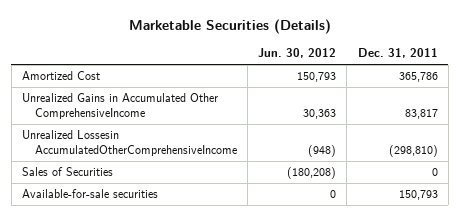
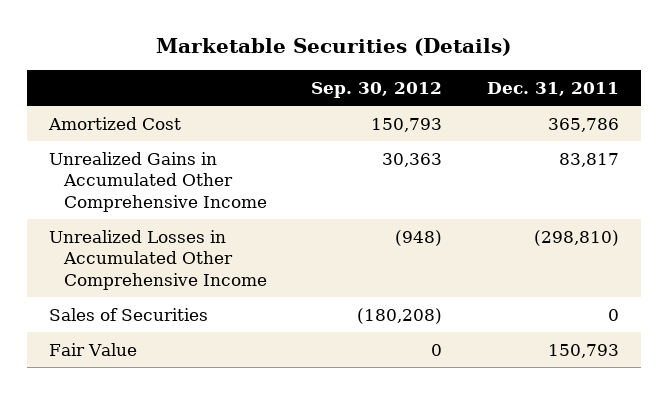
- | Jun. 30, 2012 | Dec. 31, 2011
+ | Sep. 30, 2012 | Dec. 31, 2011
- Unrealized Gains in Accumulated Other ComprehensiveIncome | 30,363 | 83,817
- Unrealized Lossesin AccumulatedOtherComprehensiveIncome | (948) | (298,810)
+ Unrealized Gains in Accumulated Other Comprehensive Income | 30,363 | 83,817
+ Unrealized Losses in Accumulated Other Comprehensive Income | (948) | (298,810)
- Available-for-sale securities | 0 | 150,793
+ Fair Value | 0 | 150,793

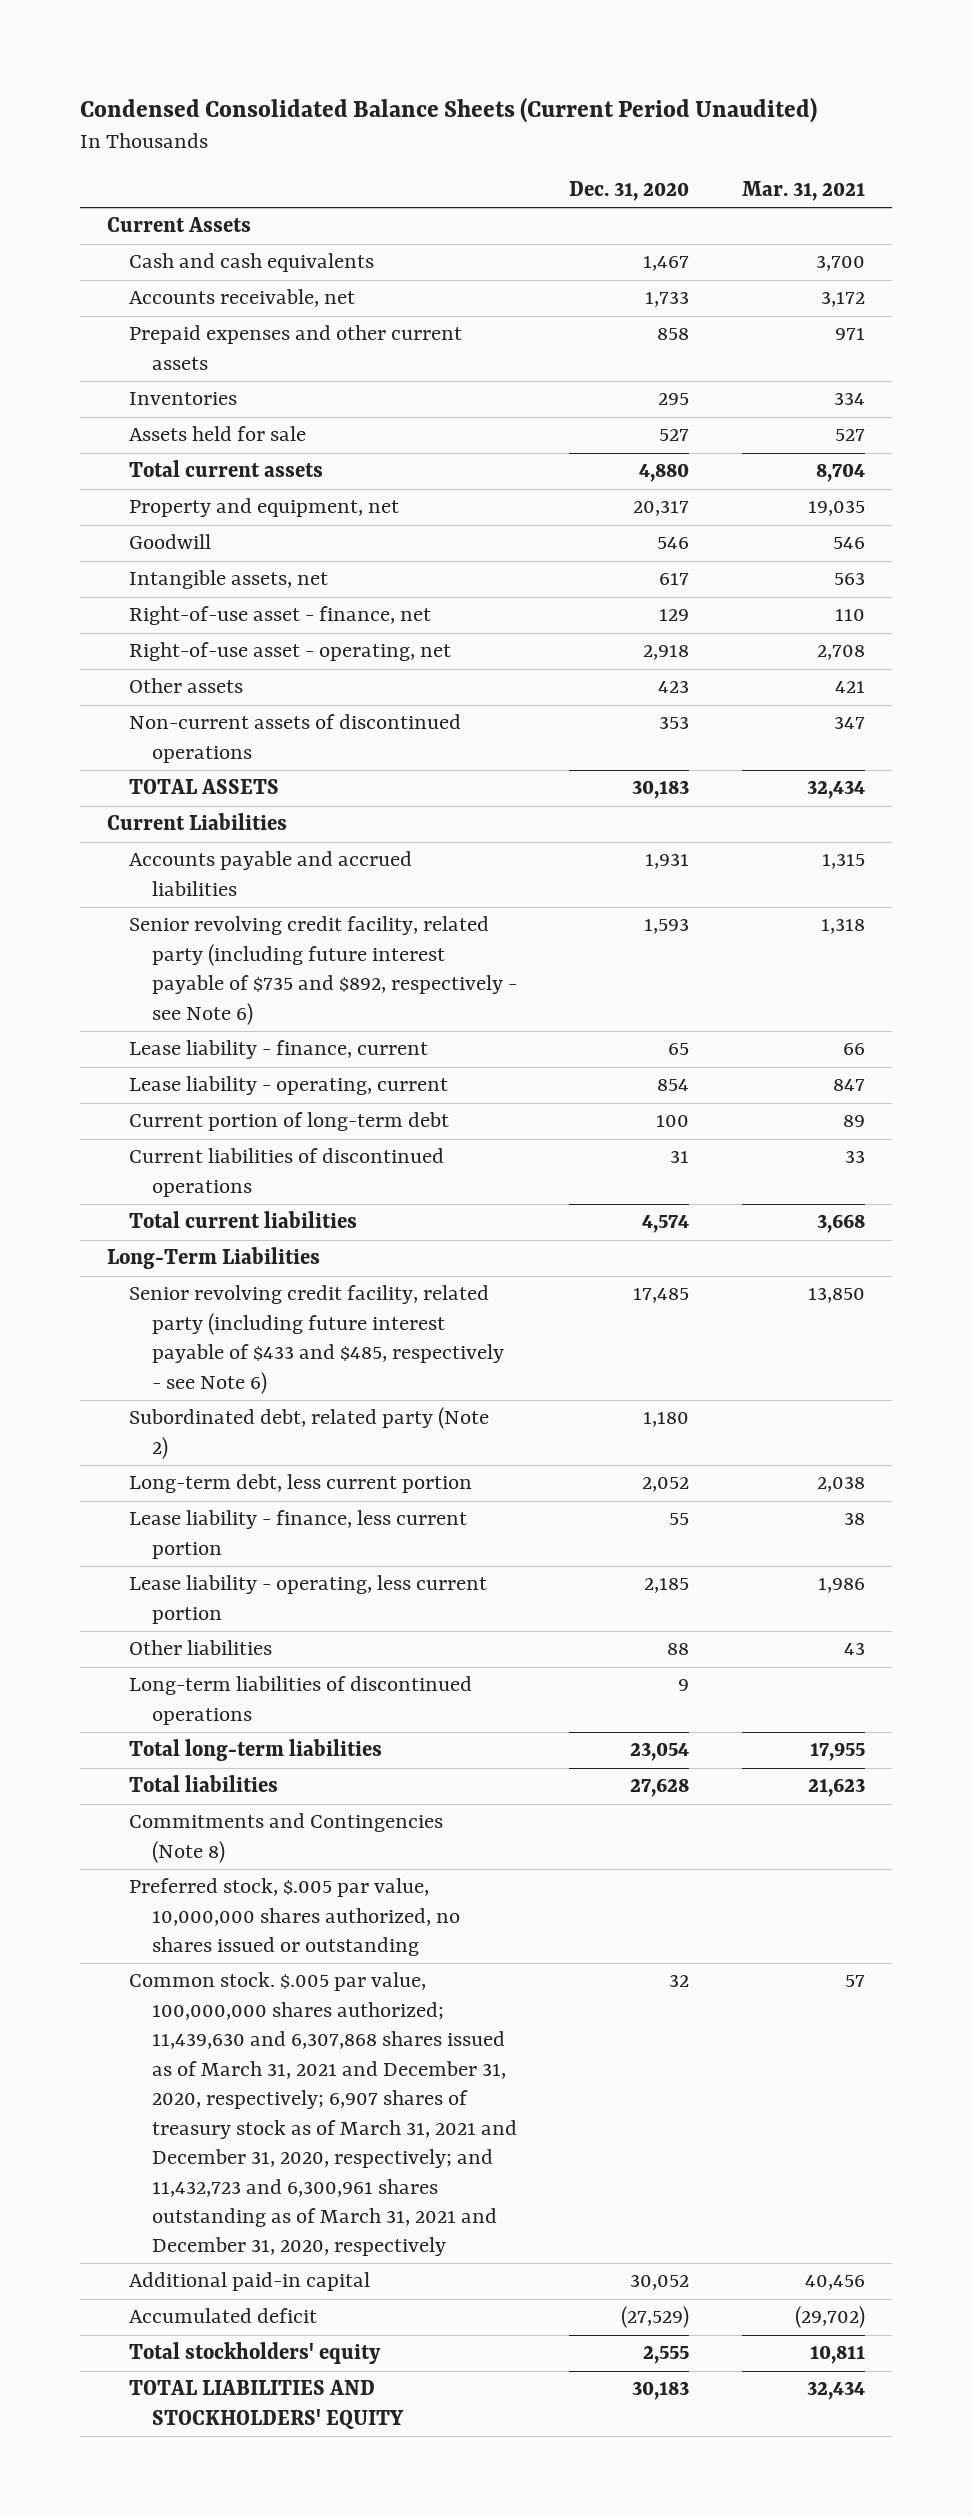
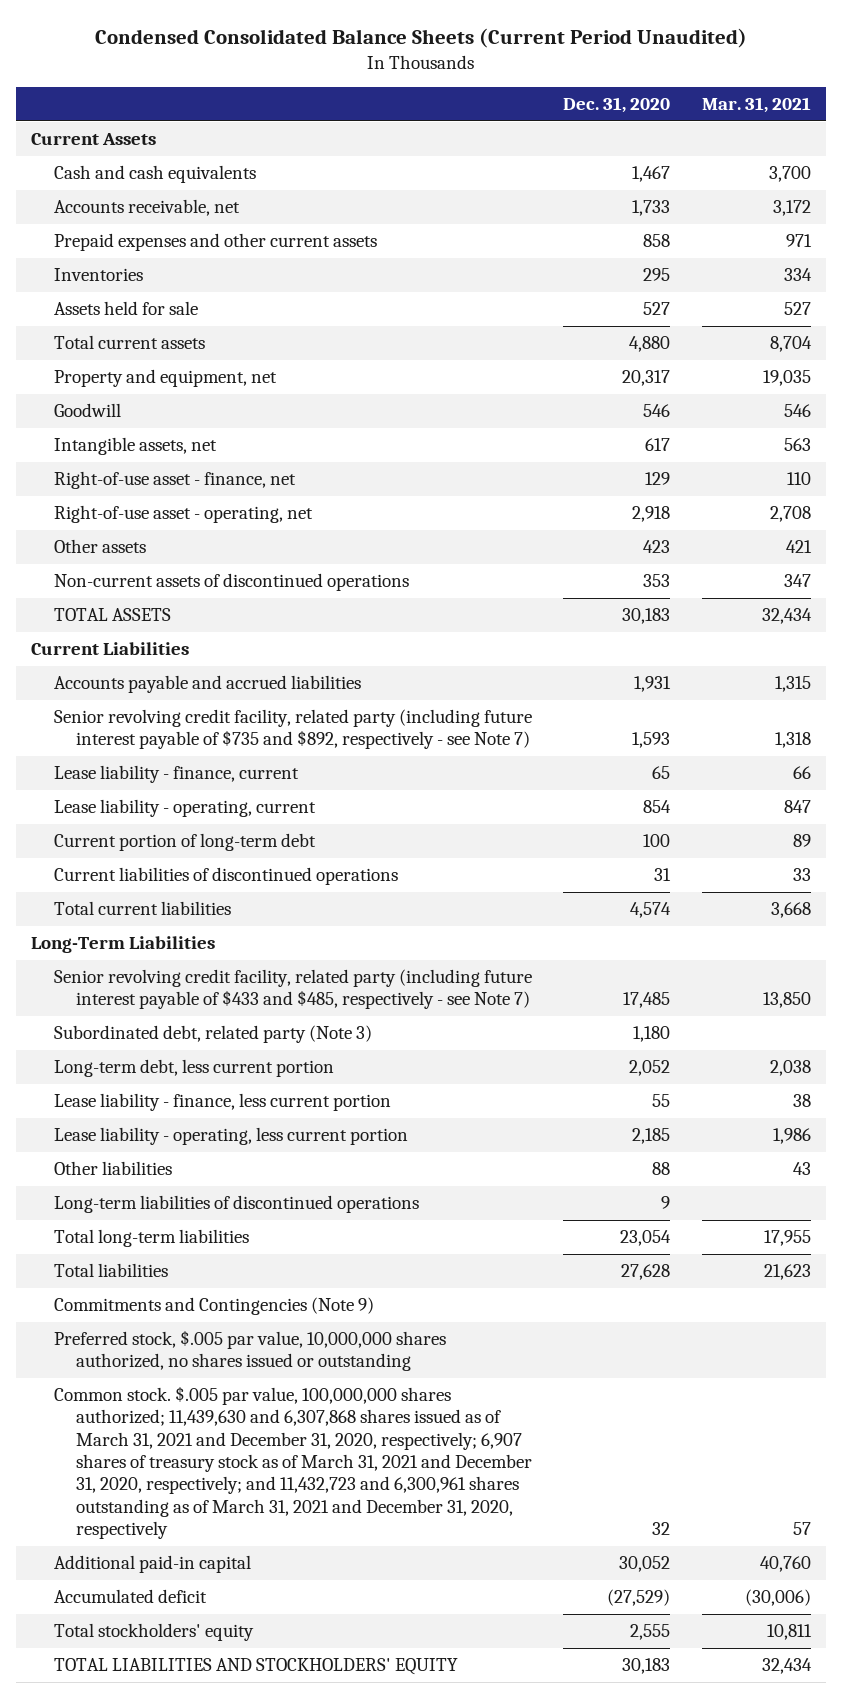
- Senior revolving credit facility, related party (including future interest payable of $735 and $892, respectively - see Note 6) | 1,593 | 1,318
+ Senior revolving credit facility, related party (including future interest payable of $735 and $892, respectively - see Note 7) | 1,593 | 1,318
- Senior revolving credit facility, related party (including future interest payable of $433 and $485, respectively - see Note 6) | 17,485 | 13,850
- Subordinated debt, related party (Note 2) | 1,180 |
+ Senior revolving credit facility, related party (including future interest payable of $433 and $485, respectively - see Note 7) | 17,485 | 13,850
+ Subordinated debt, related party (Note 3) | 1,180 |
- Commitments and Contingencies (Note 8)
+ Commitments and Contingencies (Note 9)
- Additional paid-in capital | 30,052 | 40,456
- Accumulated deficit | (27,529) | (29,702)
+ Additional paid-in capital | 30,052 | 40,760
+ Accumulated deficit | (27,529) | (30,006)

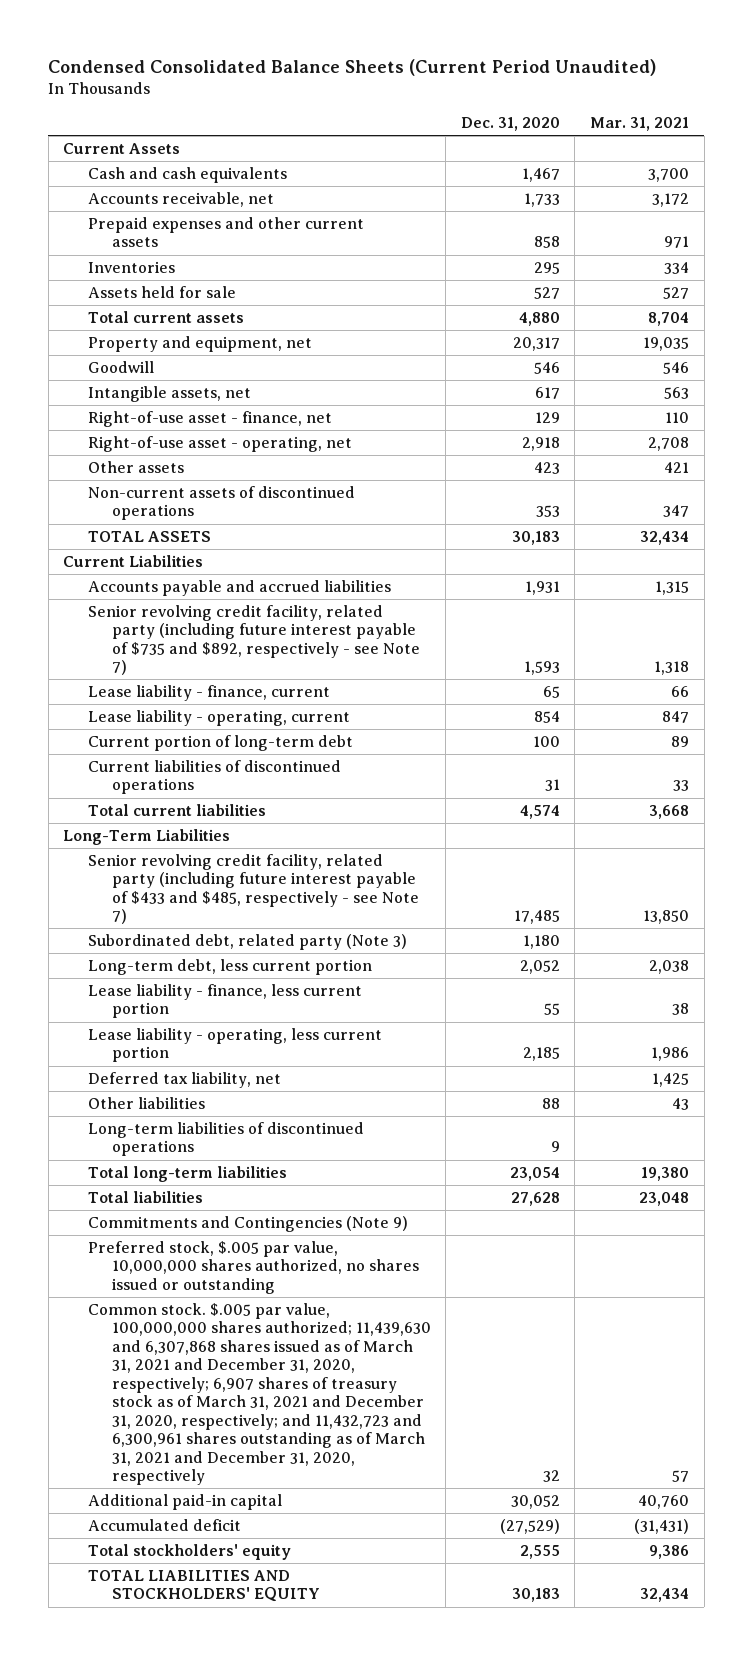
+ Deferred tax liability, net | | 1,425
- Total long-term liabilities | 23,054 | 17,955
- Total liabilities | 27,628 | 21,623
+ Total long-term liabilities | 23,054 | 19,380
+ Total liabilities | 27,628 | 23,048
- Accumulated deficit | (27,529) | (30,006)
- Total stockholders' equity | 2,555 | 10,811
+ Accumulated deficit | (27,529) | (31,431)
+ Total stockholders' equity | 2,555 | 9,386

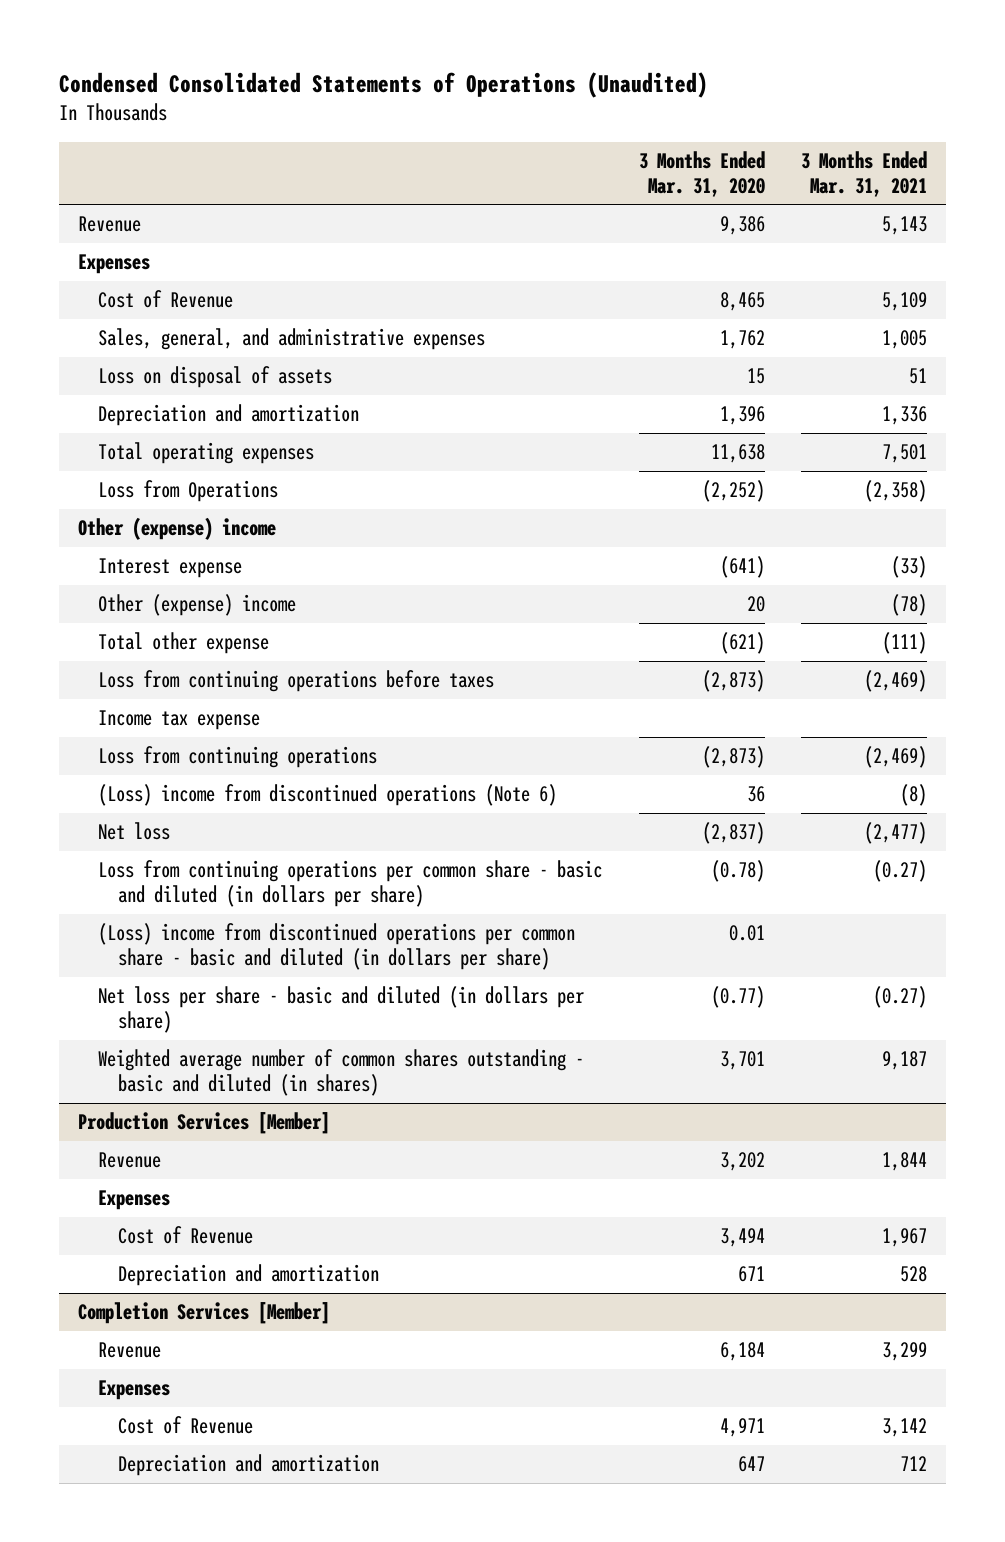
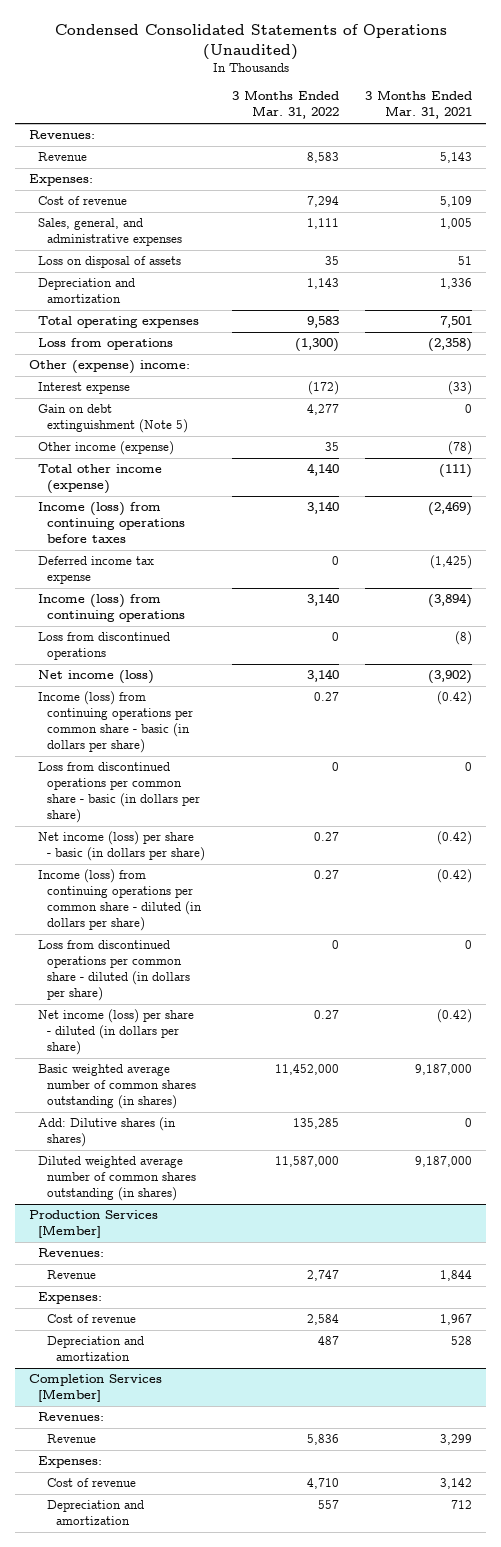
- | 3 Months Ended Mar. 31, 2020 | 3 Months Ended Mar. 31, 2021
+ | 3 Months Ended Mar. 31, 2022 | 3 Months Ended Mar. 31, 2021
+ Revenues:
- Expenses
- Cost of Revenue | 8,465 | 5,109
+ Expenses:
+ Cost of revenue | 7,294 | 5,109
- Loss from Operations | (2,252) | (2,358)
- Other (expense) income
+ Loss from operations | (1,300) | (2,358)
+ Other (expense) income:
- Other (expense) income | 20 | (78)
- Total other expense | (621) | (111)
- Loss from continuing operations before taxes | (2,873) | (2,469)
- Income tax expense
- Loss from continuing operations | (2,873) | (2,469)
- (Loss) income from discontinued operations (Note 6) | 36 | (8)
- Net loss | (2,837) | (2,477)
- Loss from continuing operations per common share - basic and diluted (in dollars per share) | (0.78) | (0.27)
- (Loss) income from discontinued operations per common share - basic and diluted (in dollars per share) | 0.01 |
- Net loss per share - basic and diluted (in dollars per share) | (0.77) | (0.27)
- Weighted average number of common shares outstanding - basic and diluted (in shares) | 3,701 | 9,187
+ Gain on debt extinguishment (Note 5) | 4,277 | 0
+ Other income (expense) | 35 | (78)
+ Total other income (expense) | 4,140 | (111)
+ Income (loss) from continuing operations before taxes | 3,140 | (2,469)
+ Deferred income tax expense | 0 | (1,425)
+ Income (loss) from continuing operations | 3,140 | (3,894)
+ Loss from discontinued operations | 0 | (8)
+ Net income (loss) | 3,140 | (3,902)
+ Income (loss) from continuing operations per common share - basic (in dollars per share) | 0.27 | (0.42)
+ Loss from discontinued operations per common share - basic (in dollars per share) | 0 | 0
+ Net income (loss) per share - basic (in dollars per share) | 0.27 | (0.42)
+ Income (loss) from continuing operations per common share - diluted (in dollars per share) | 0.27 | (0.42)
+ Loss from discontinued operations per common share - diluted (in dollars per share) | 0 | 0
+ Net income (loss) per share - diluted (in dollars per share) | 0.27 | (0.42)
+ Basic weighted average number of common shares outstanding (in shares) | 11,452,000 | 9,187,000
+ Add: Dilutive shares (in shares) | 135,285 | 0
+ Diluted weighted average number of common shares outstanding (in shares) | 11,587,000 | 9,187,000
@ Production Services [Member]
+ Revenues:
- Expenses
- Cost of Revenue | 3,494 | 1,967
+ Expenses:
+ Cost of revenue | 2,584 | 1,967
@ Completion Services [Member]
+ Revenues:
- Expenses
- Cost of Revenue | 4,971 | 3,142
+ Expenses:
+ Cost of revenue | 4,710 | 3,142

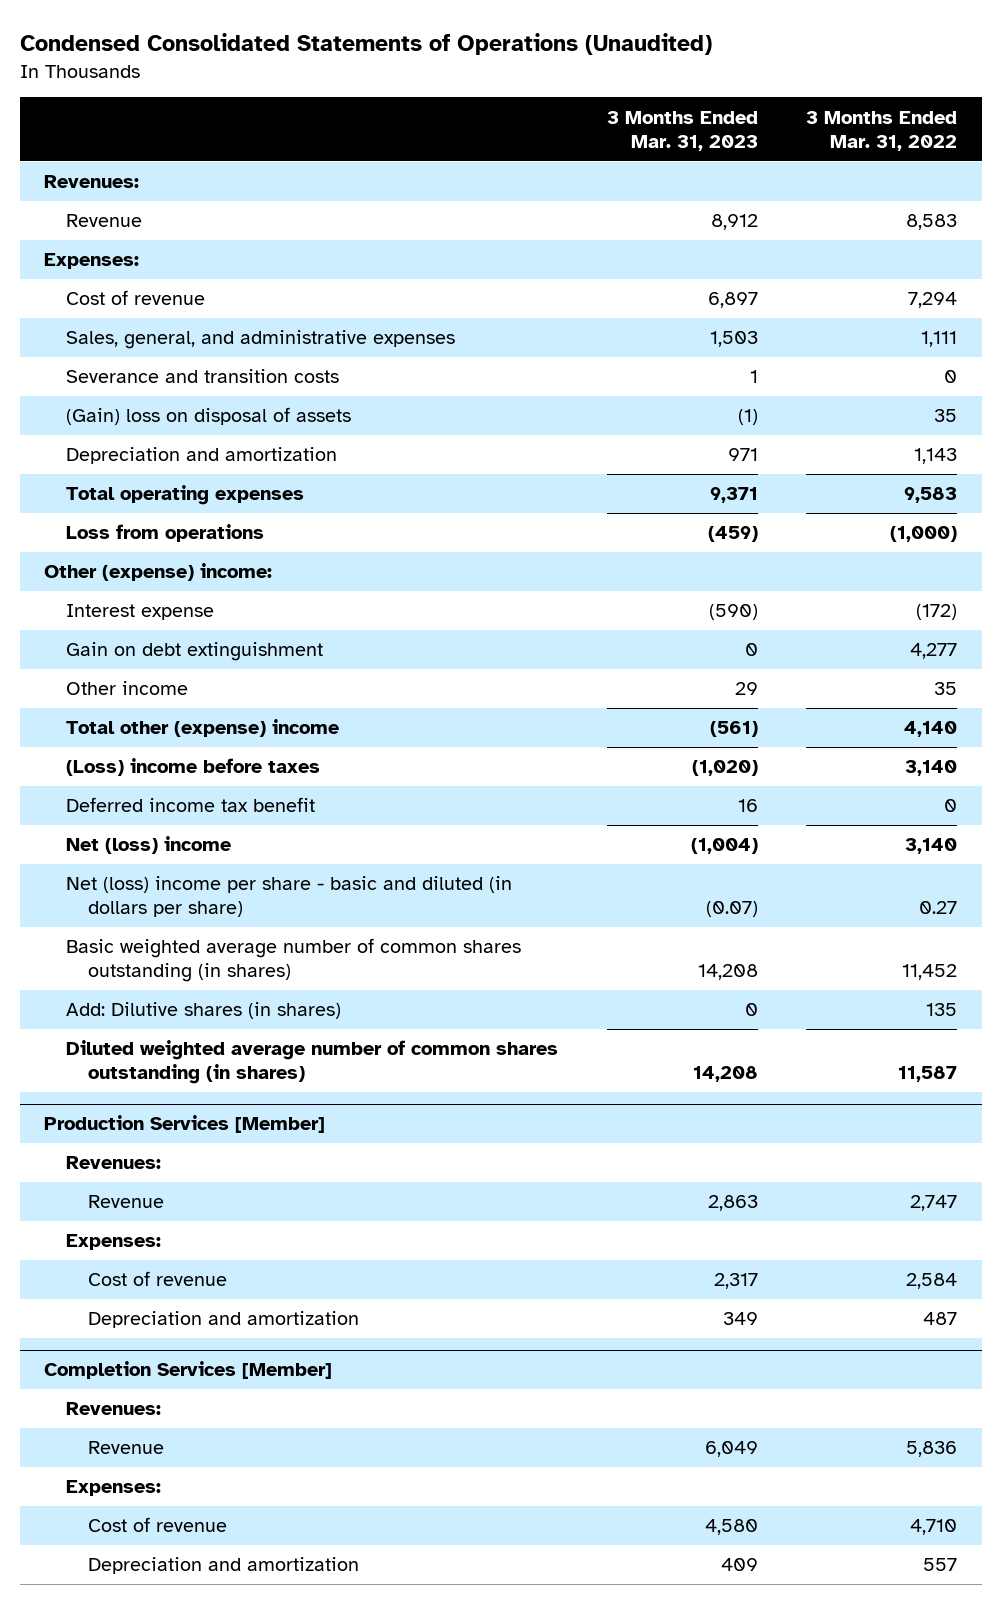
- | 3 Months Ended Mar. 31, 2022 | 3 Months Ended Mar. 31, 2021
+ | 3 Months Ended Mar. 31, 2023 | 3 Months Ended Mar. 31, 2022
- Loss on disposal of assets | 35 | 51
+ Severance and transition costs | 1 | 0
+ (Gain) loss on disposal of assets | (1) | 35
- Loss from operations | (1,300) | (2,358)
+ Loss from operations | (459) | (1,000)
- Gain on debt extinguishment (Note 5) | 4,277 | 0
- Other income (expense) | 35 | (78)
- Total other income (expense) | 4,140 | (111)
- Income (loss) from continuing operations before taxes | 3,140 | (2,469)
- Deferred income tax expense | 0 | (1,425)
- Income (loss) from continuing operations | 3,140 | (3,894)
- Loss from discontinued operations | 0 | (8)
- Net income (loss) | 3,140 | (3,902)
- Income (loss) from continuing operations per common share - basic (in dollars per share) | 0.27 | (0.42)
- Loss from discontinued operations per common share - basic (in dollars per share) | 0 | 0
- Net income (loss) per share - basic (in dollars per share) | 0.27 | (0.42)
- Income (loss) from continuing operations per common share - diluted (in dollars per share) | 0.27 | (0.42)
- Loss from discontinued operations per common share - diluted (in dollars per share) | 0 | 0
- Net income (loss) per share - diluted (in dollars per share) | 0.27 | (0.42)
- Basic weighted average number of common shares outstanding (in shares) | 11,452,000 | 9,187,000
- Add: Dilutive shares (in shares) | 135,285 | 0
- Diluted weighted average number of common shares outstanding (in shares) | 11,587,000 | 9,187,000
+ Gain on debt extinguishment | 0 | 4,277
+ Other income | 29 | 35
+ Total other (expense) income | (561) | 4,140
+ (Loss) income before taxes | (1,020) | 3,140
+ Deferred income tax benefit | 16 | 0
+ Net (loss) income | (1,004) | 3,140
+ Net (loss) income per share - basic and diluted (in dollars per share) | (0.07) | 0.27
+ Basic weighted average number of common shares outstanding (in shares) | 14,208 | 11,452
+ Add: Dilutive shares (in shares) | 0 | 135
+ Diluted weighted average number of common shares outstanding (in shares) | 14,208 | 11,587

